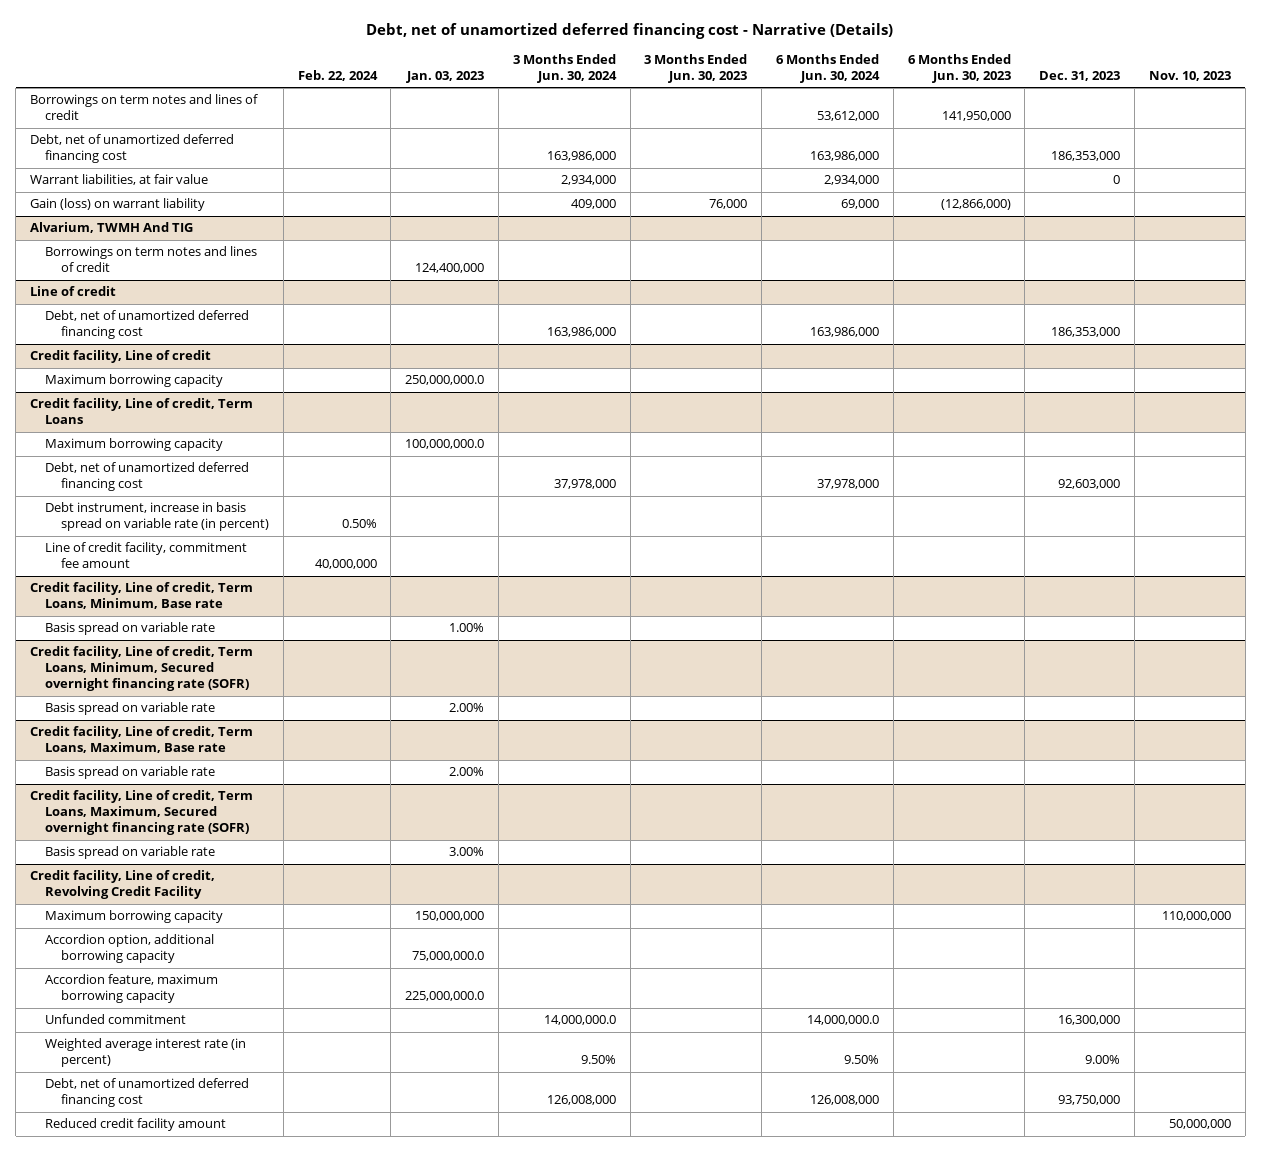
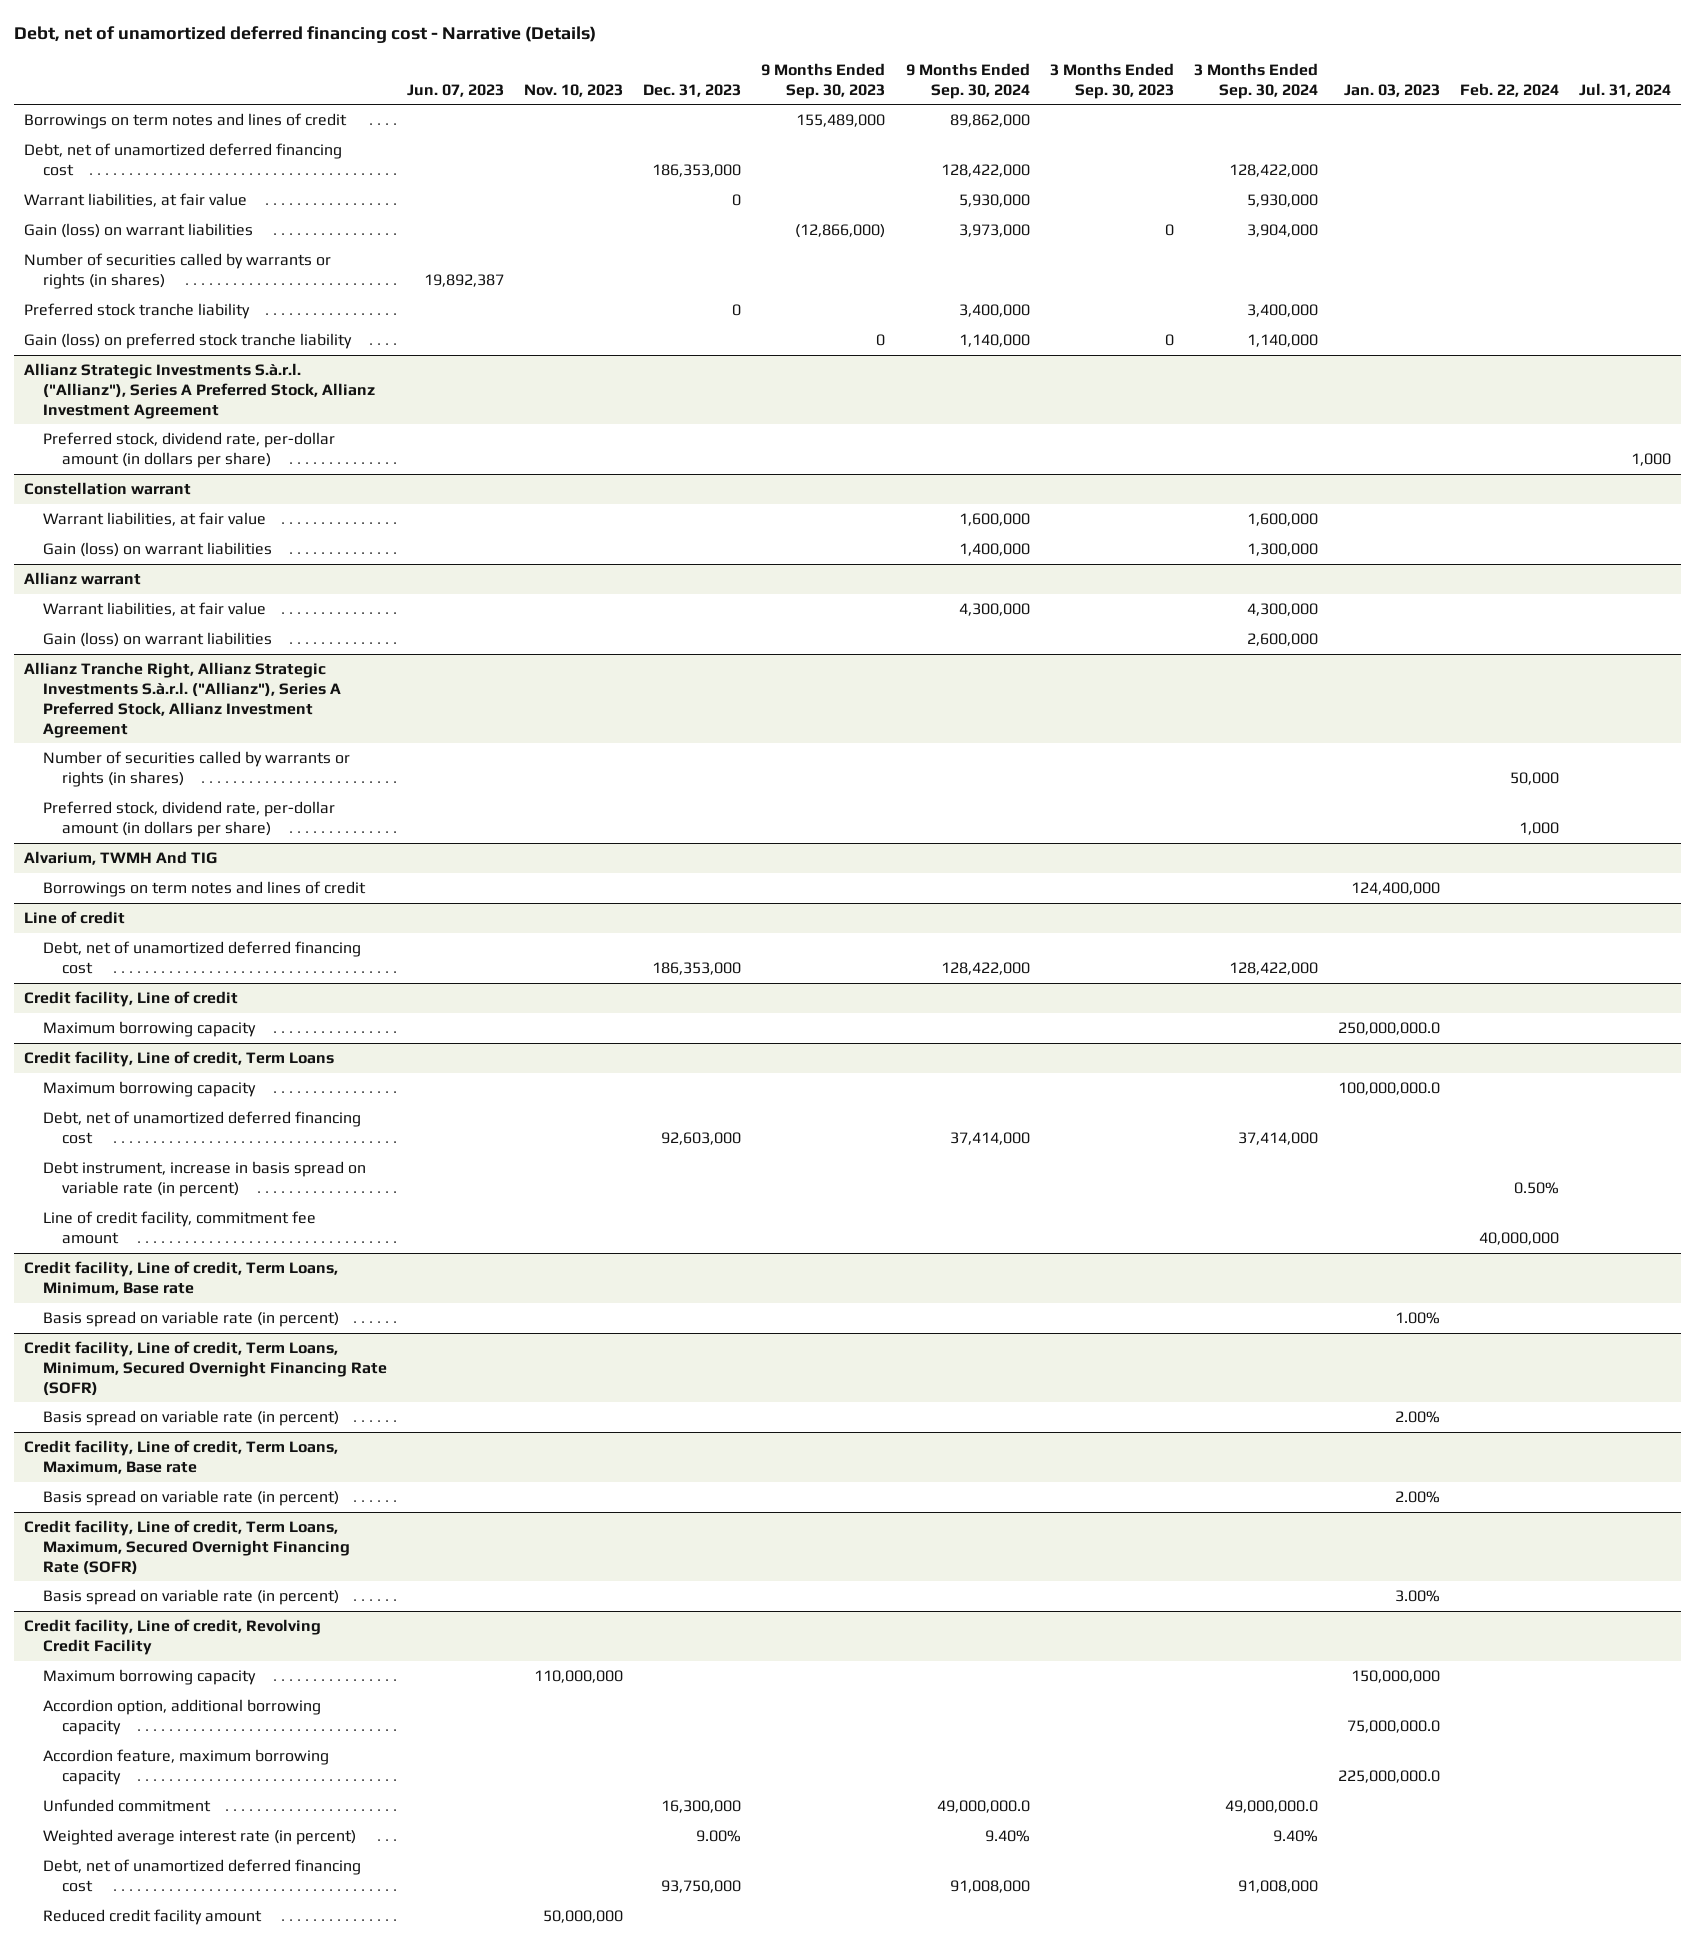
- | Feb. 22, 2024 | Jan. 03, 2023 | 3 Months Ended Jun. 30, 2024 | 3 Months Ended Jun. 30, 2023 | 6 Months Ended Jun. 30, 2024 | 6 Months Ended Jun. 30, 2023 | Dec. 31, 2023 | Nov. 10, 2023
+ | Jun. 07, 2023 | Nov. 10, 2023 | Dec. 31, 2023 | 9 Months Ended Sep. 30, 2023 | 9 Months Ended Sep. 30, 2024 | 3 Months Ended Sep. 30, 2023 | 3 Months Ended Sep. 30, 2024 | Jan. 03, 2023 | Feb. 22, 2024 | Jul. 31, 2024
- Gain (loss) on warrant liability | | | 409,000 | 76,000 | 69,000 | (12,866,000) | |
+ Gain (loss) on warrant liabilities | | | | (12,866,000) | 3,973,000 | 0 | 3,904,000 | | |
+ Number of securities called by warrants or rights (in shares) | 19,892,387 | | | | | | | | |
+ Preferred stock tranche liability | | | 0 | | 3,400,000 | | 3,400,000 | | |
+ Gain (loss) on preferred stock tranche liability | | | | 0 | 1,140,000 | 0 | 1,140,000 | | |
+ Allianz Strategic Investments S.à.r.l. ("Allianz"), Series A Preferred Stock, Allianz Investment Agreement
+ Preferred stock, dividend rate, per-dollar amount (in dollars per share) | | | | | | | | | | 1,000
+ Constellation warrant
+ Warrant liabilities, at fair value | | | | | 1,600,000 | | 1,600,000 | | |
+ Gain (loss) on warrant liabilities | | | | | 1,400,000 | | 1,300,000 | | |
+ Allianz warrant
+ Warrant liabilities, at fair value | | | | | 4,300,000 | | 4,300,000 | | |
+ Gain (loss) on warrant liabilities | | | | | | | 2,600,000 | | |
+ Allianz Tranche Right, Allianz Strategic Investments S.à.r.l. ("Allianz"), Series A Preferred Stock, Allianz Investment Agreement
+ Number of securities called by warrants or rights (in shares) | | | | | | | | | 50,000 |
+ Preferred stock, dividend rate, per-dollar amount (in dollars per share) | | | | | | | | | 1,000 |
@ Credit facility, Line of credit, Term Loans, Minimum, Base rate
- Basis spread on variable rate | | 1.00% | | | | | |
- Credit facility, Line of credit, Term Loans, Minimum, Secured overnight financing rate (SOFR)
- Basis spread on variable rate | | 2.00% | | | | | |
@ Credit facility, Line of credit, Term Loans, Minimum, Base rate
+ Basis spread on variable rate (in percent) | | | | | | | | 1.00% | |
+ Credit facility, Line of credit, Term Loans, Minimum, Secured Overnight Financing Rate (SOFR)
+ Basis spread on variable rate (in percent) | | | | | | | | 2.00% | |
@ Credit facility, Line of credit, Term Loans, Maximum, Base rate
- Basis spread on variable rate | | 2.00% | | | | | |
- Credit facility, Line of credit, Term Loans, Maximum, Secured overnight financing rate (SOFR)
- Basis spread on variable rate | | 3.00% | | | | | |
@ Credit facility, Line of credit, Term Loans, Maximum, Base rate
+ Basis spread on variable rate (in percent) | | | | | | | | 2.00% | |
+ Credit facility, Line of credit, Term Loans, Maximum, Secured Overnight Financing Rate (SOFR)
+ Basis spread on variable rate (in percent) | | | | | | | | 3.00% | |

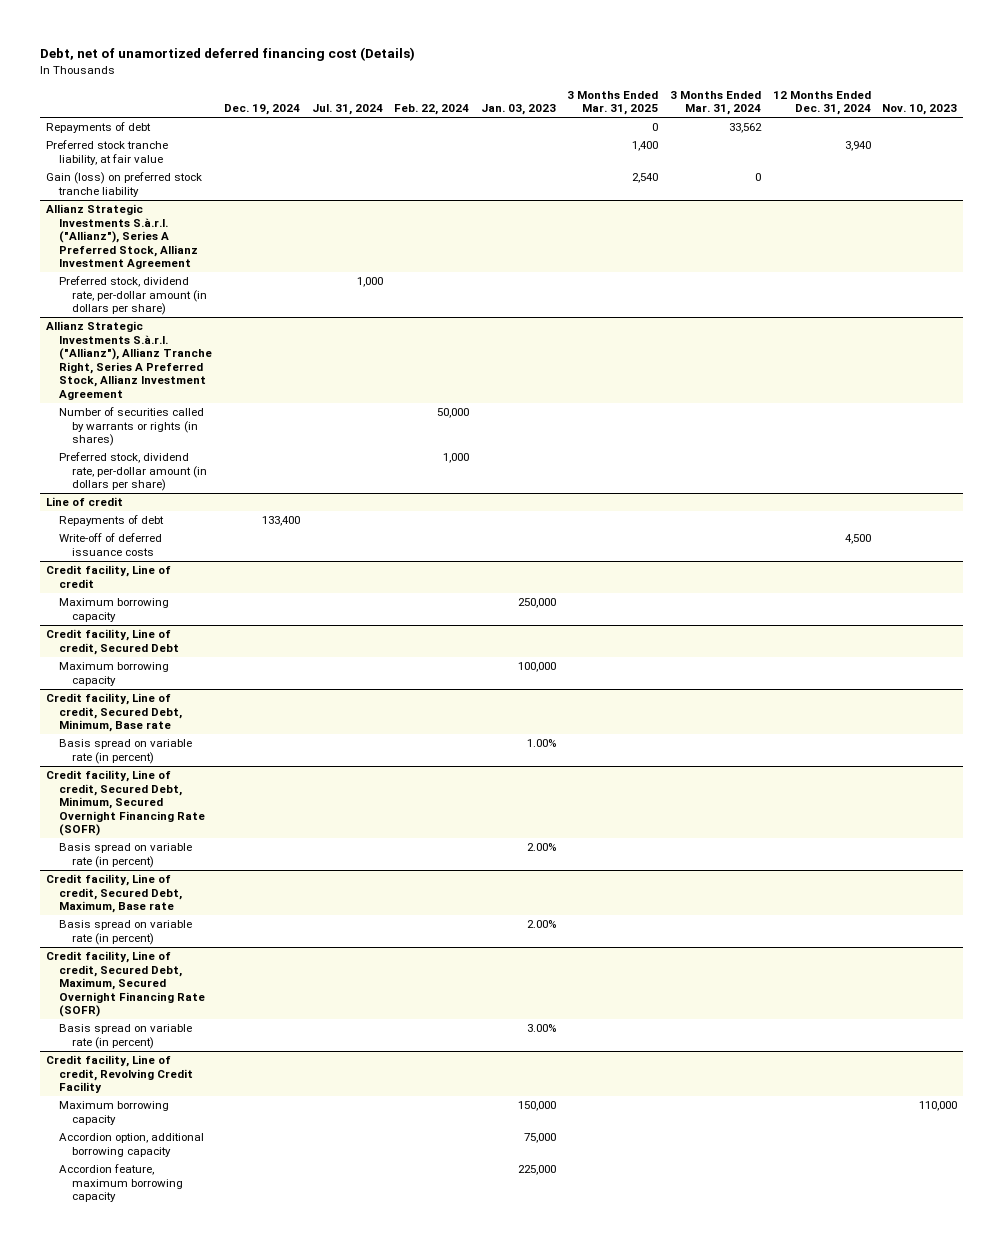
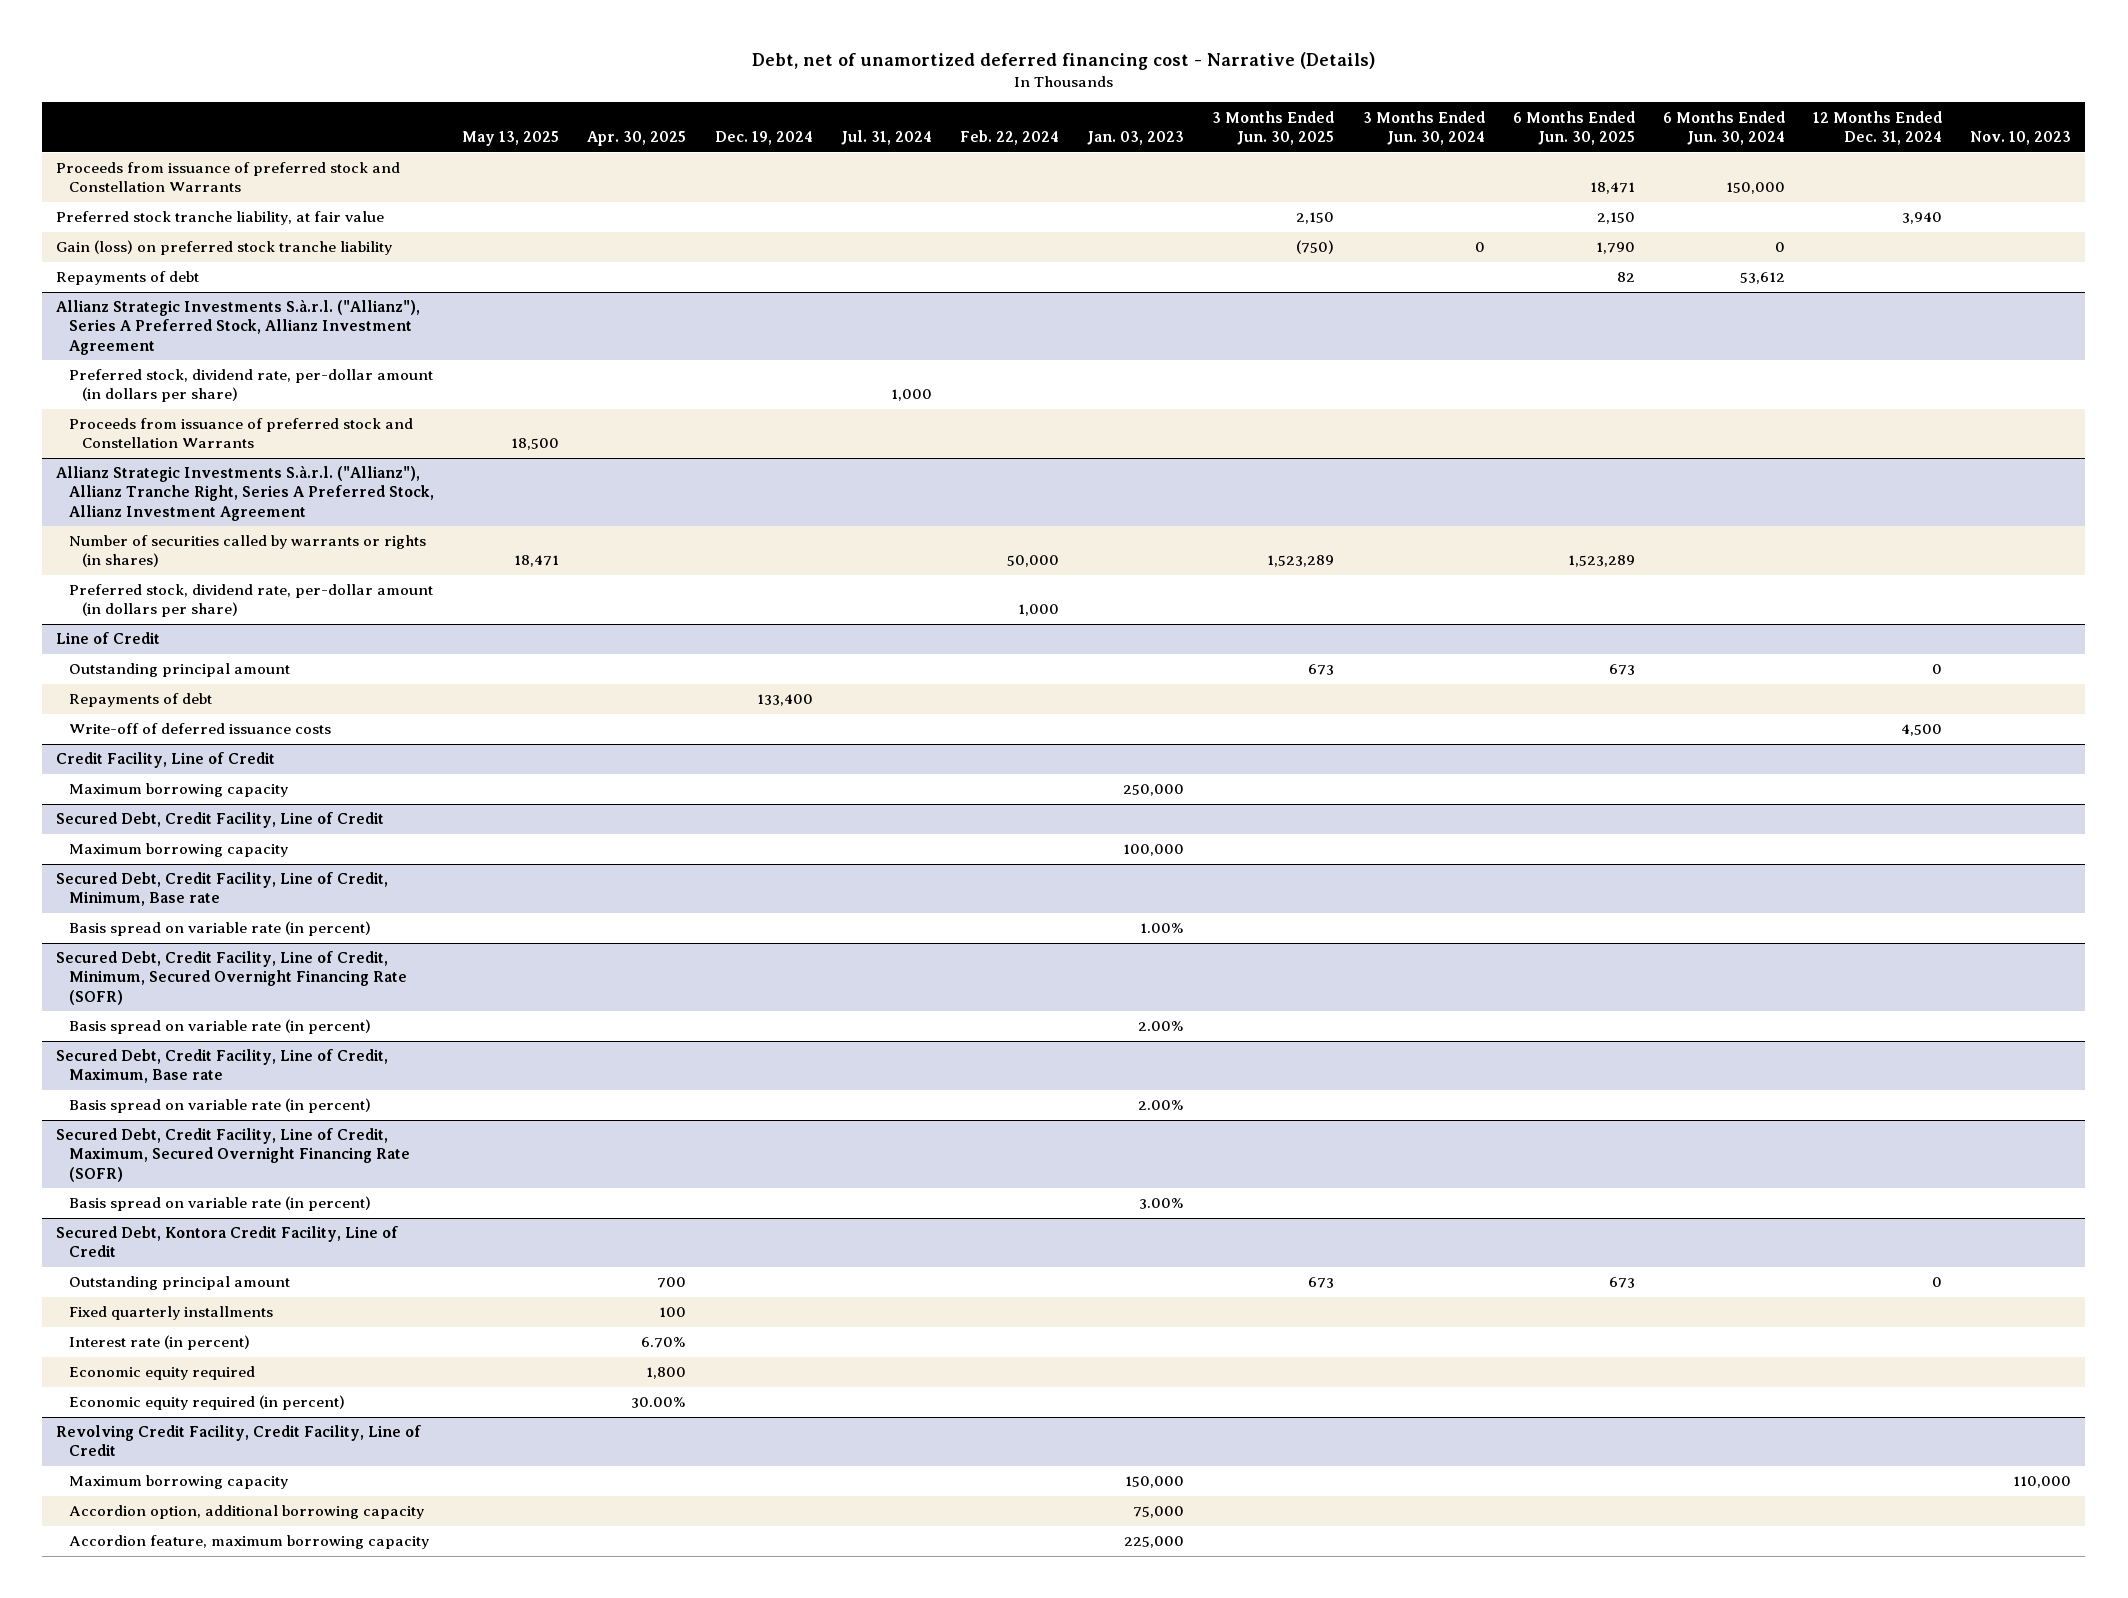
- Debt, net of unamortized deferred financing cost (Details)
+ Debt, net of unamortized deferred financing cost - Narrative (Details)
- | Dec. 19, 2024 | Jul. 31, 2024 | Feb. 22, 2024 | Jan. 03, 2023 | 3 Months Ended Mar. 31, 2025 | 3 Months Ended Mar. 31, 2024 | 12 Months Ended Dec. 31, 2024 | Nov. 10, 2023
+ | May 13, 2025 | Apr. 30, 2025 | Dec. 19, 2024 | Jul. 31, 2024 | Feb. 22, 2024 | Jan. 03, 2023 | 3 Months Ended Jun. 30, 2025 | 3 Months Ended Jun. 30, 2024 | 6 Months Ended Jun. 30, 2025 | 6 Months Ended Jun. 30, 2024 | 12 Months Ended Dec. 31, 2024 | Nov. 10, 2023
+ Proceeds from issuance of preferred stock and Constellation Warrants | | | | | | | | | 18,471 | 150,000 | |
moved down: Repayments of debt | | | | | | | | | 82 | 53,612 | |
@ Allianz Strategic Investments S.à.r.l. ("Allianz"), Series A Preferred Stock, Allianz Investment Agreement
+ Proceeds from issuance of preferred stock and Constellation Warrants | 18,500 | | | | | | | | | | |
- Line of credit
+ Line of Credit
+ Outstanding principal amount | | | | | | | 673 | | 673 | | 0 |
- Credit facility, Line of credit
+ Credit Facility, Line of Credit
- Credit facility, Line of credit, Secured Debt
+ Secured Debt, Credit Facility, Line of Credit
- Credit facility, Line of credit, Secured Debt, Minimum, Base rate
+ Secured Debt, Credit Facility, Line of Credit, Minimum, Base rate
- Credit facility, Line of credit, Secured Debt, Minimum, Secured Overnight Financing Rate (SOFR)
+ Secured Debt, Credit Facility, Line of Credit, Minimum, Secured Overnight Financing Rate (SOFR)
- Credit facility, Line of credit, Secured Debt, Maximum, Base rate
+ Secured Debt, Credit Facility, Line of Credit, Maximum, Base rate
- Credit facility, Line of credit, Secured Debt, Maximum, Secured Overnight Financing Rate (SOFR)
+ Secured Debt, Credit Facility, Line of Credit, Maximum, Secured Overnight Financing Rate (SOFR)
- Credit facility, Line of credit, Revolving Credit Facility
+ Secured Debt, Kontora Credit Facility, Line of Credit
+ Outstanding principal amount | | 700 | | | | | 673 | | 673 | | 0 |
+ Fixed quarterly installments | | 100 | | | | | | | | | |
+ Interest rate (in percent) | | 6.70% | | | | | | | | | |
+ Economic equity required | | 1,800 | | | | | | | | | |
+ Economic equity required (in percent) | | 30.00% | | | | | | | | | |
+ Revolving Credit Facility, Credit Facility, Line of Credit

